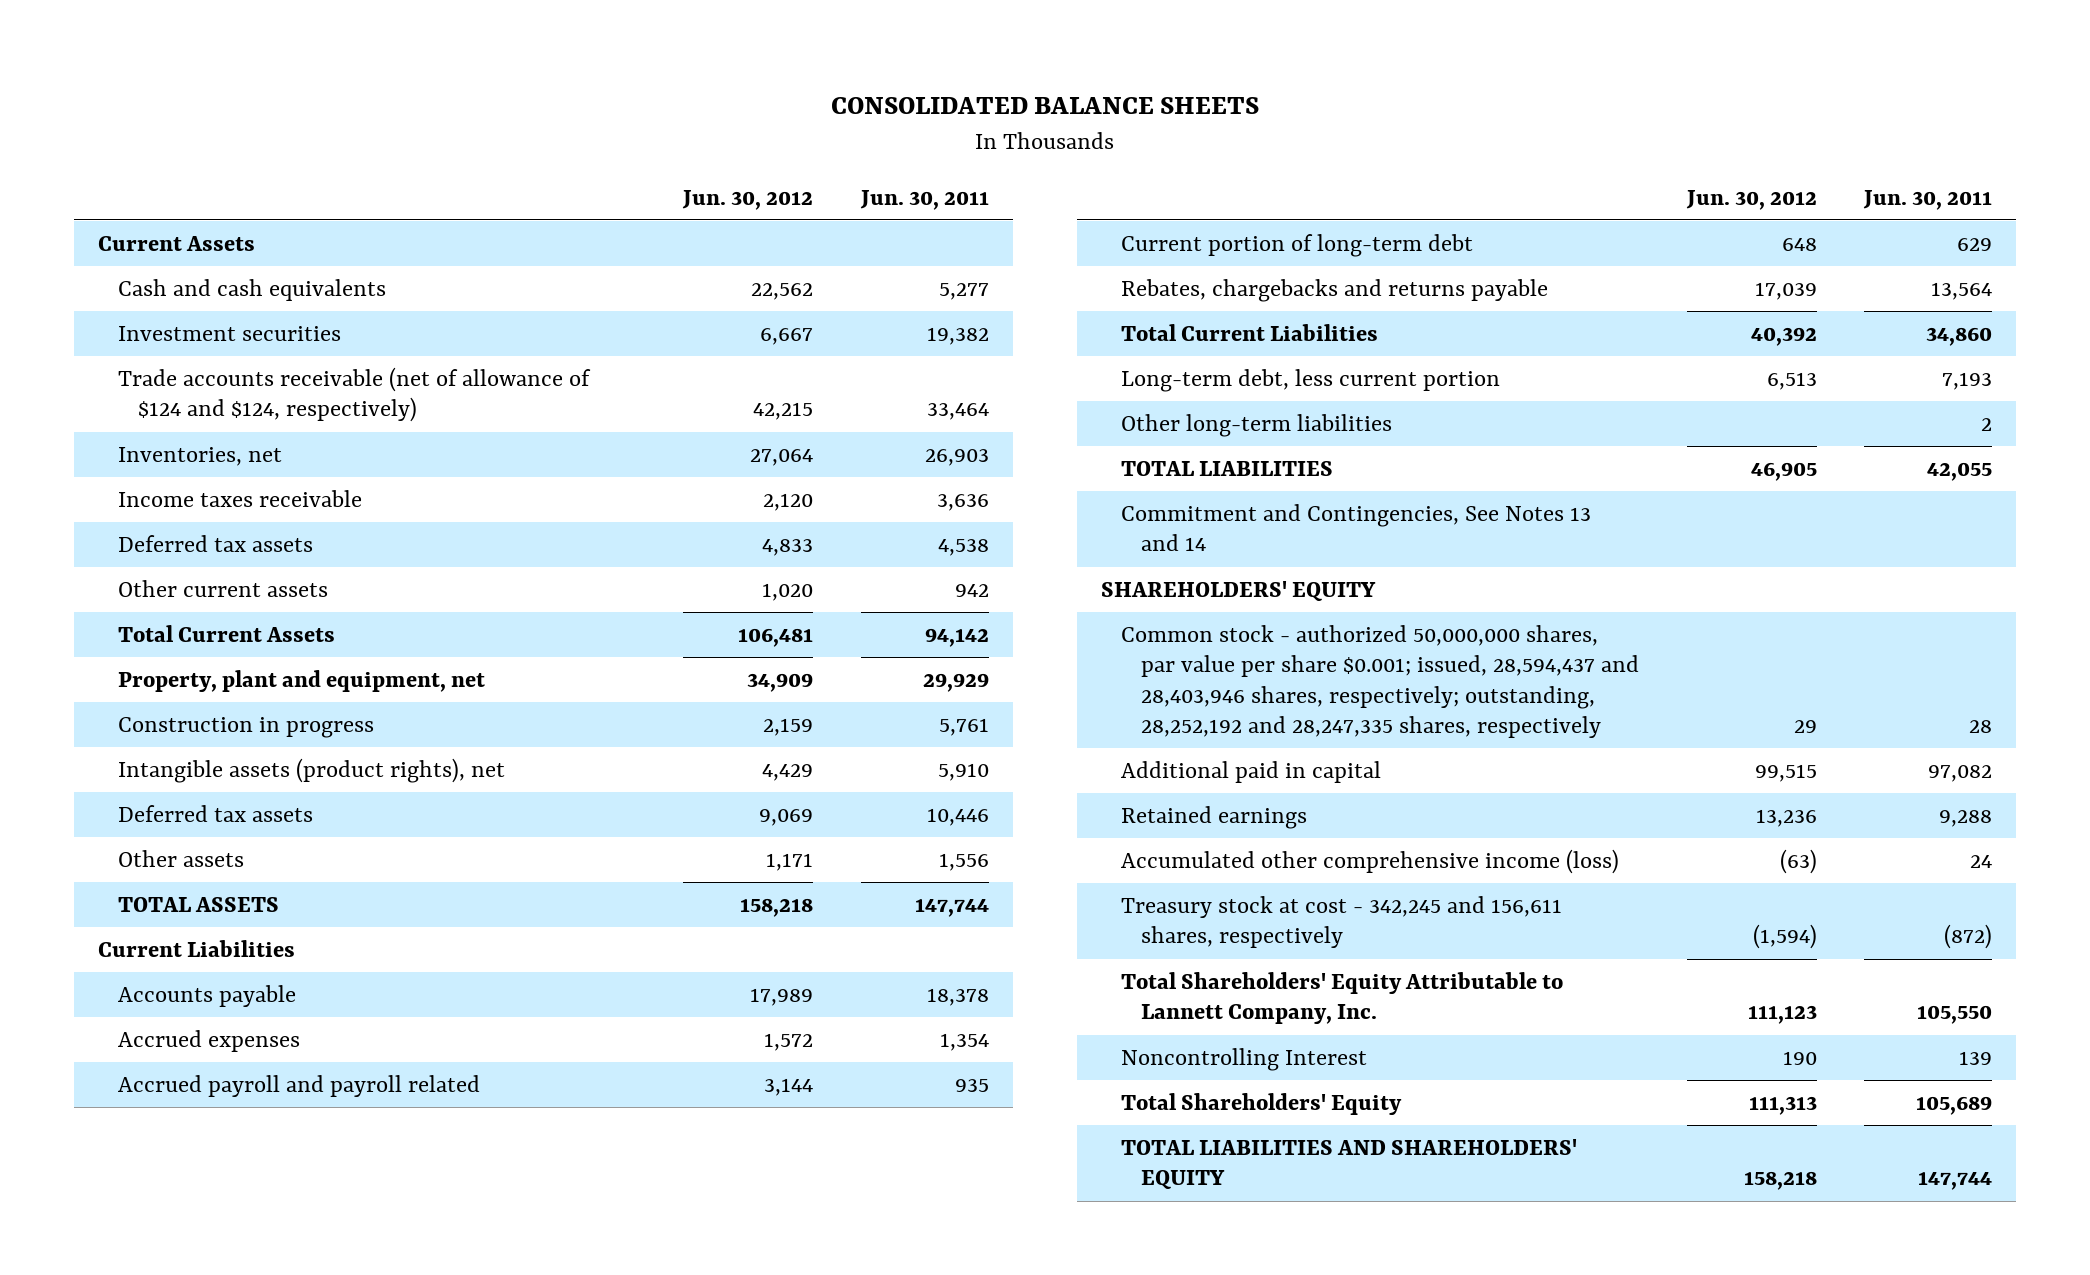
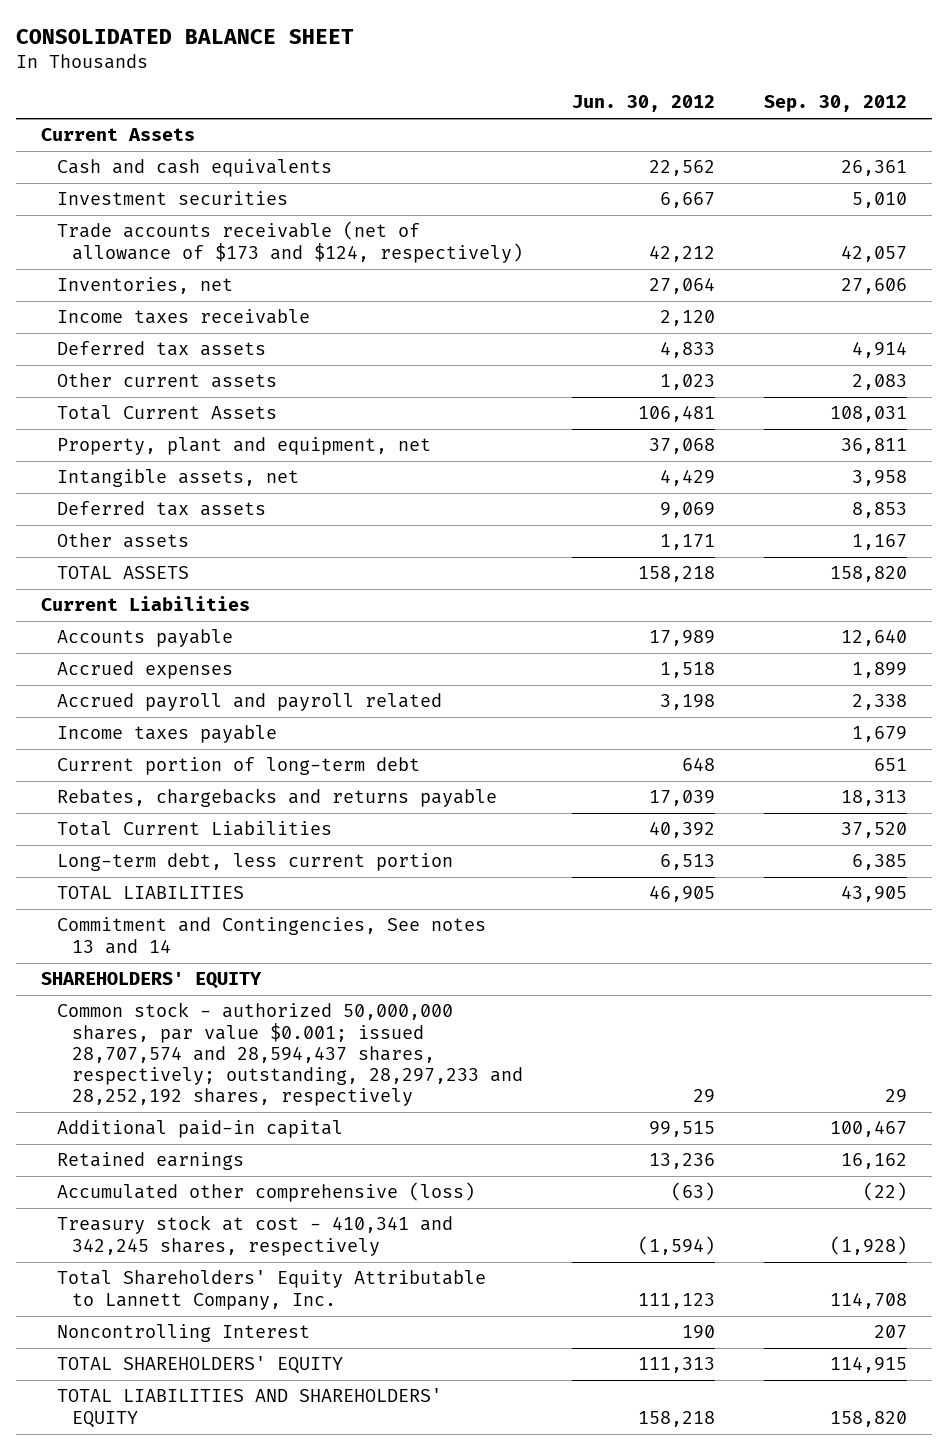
- CONSOLIDATED BALANCE SHEETS
+ CONSOLIDATED BALANCE SHEET
- | Jun. 30, 2012 | Jun. 30, 2011
+ | Jun. 30, 2012 | Sep. 30, 2012
- Trade accounts receivable (net of allowance of $124 and $124, respectively) | 42,215 | 33,464
+ Trade accounts receivable (net of allowance of $173 and $124, respectively) | 42,212 | 42,057
- Other current assets | 1,020 | 942
+ Other current assets | 1,023 | 2,083
- Property, plant and equipment, net | 34,909 | 29,929
- Construction in progress | 2,159 | 5,761
- Intangible assets (product rights), net | 4,429 | 5,910
+ Property, plant and equipment, net | 37,068 | 36,811
+ Intangible assets, net | 4,429 | 3,958
- Accrued expenses | 1,572 | 1,354
- Accrued payroll and payroll related | 3,144 | 935
+ Accrued expenses | 1,518 | 1,899
+ Accrued payroll and payroll related | 3,198 | 2,338
+ Income taxes payable | | 1,679
- Other long-term liabilities | | 2
- Commitment and Contingencies, See Notes 13 and 14
+ Commitment and Contingencies, See notes 13 and 14
- Common stock - authorized 50,000,000 shares, par value per share $0.001; issued, 28,594,437 and 28,403,946 shares, respectively; outstanding, 28,252,192 and 28,247,335 shares, respectively | 29 | 28
- Additional paid in capital | 99,515 | 97,082
+ Common stock - authorized 50,000,000 shares, par value $0.001; issued 28,707,574 and 28,594,437 shares, respectively; outstanding, 28,297,233 and 28,252,192 shares, respectively | 29 | 29
+ Additional paid-in capital | 99,515 | 100,467
- Accumulated other comprehensive income (loss) | (63) | 24
- Treasury stock at cost - 342,245 and 156,611 shares, respectively | (1,594) | (872)
+ Accumulated other comprehensive (loss) | (63) | (22)
+ Treasury stock at cost - 410,341 and 342,245 shares, respectively | (1,594) | (1,928)
- Total Shareholders' Equity | 111,313 | 105,689
+ TOTAL SHAREHOLDERS' EQUITY | 111,313 | 114,915

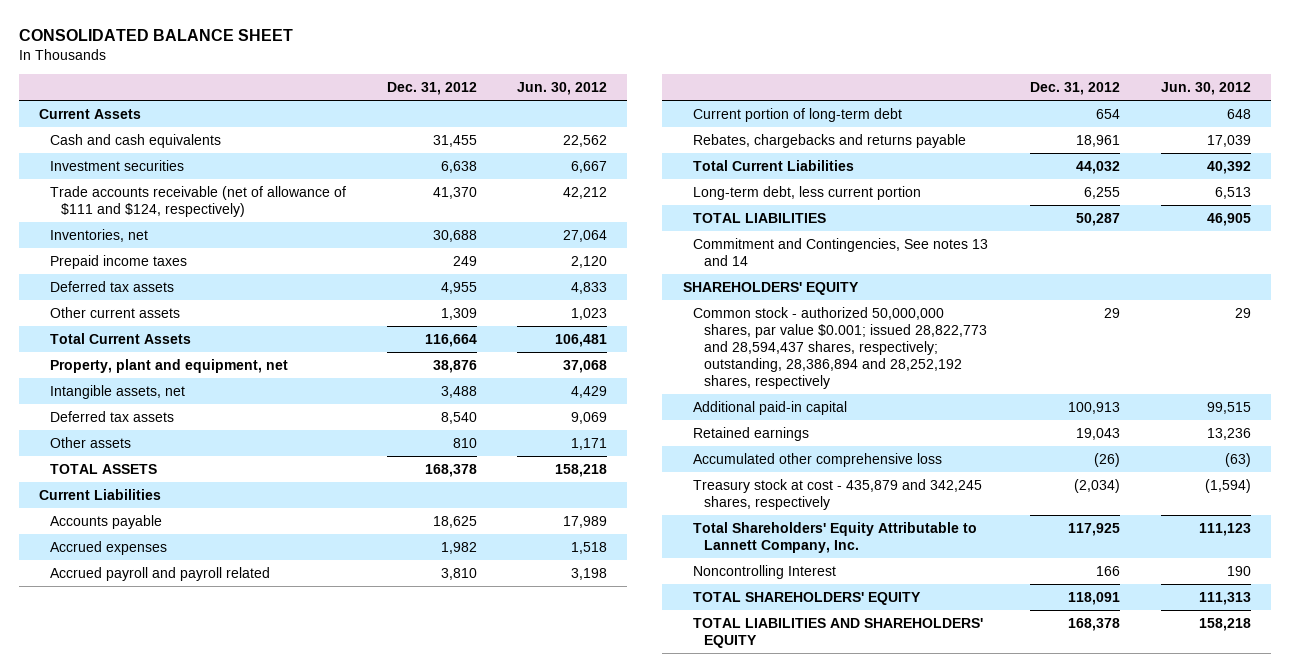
- | Jun. 30, 2012 | Sep. 30, 2012
+ | Dec. 31, 2012 | Jun. 30, 2012
- Trade accounts receivable (net of allowance of $173 and $124, respectively) | 42,212 | 42,057
+ Trade accounts receivable (net of allowance of $111 and $124, respectively) | 41,370 | 42,212
- Income taxes receivable | 2,120 |
+ Prepaid income taxes | 249 | 2,120
- Income taxes payable | | 1,679
- Common stock - authorized 50,000,000 shares, par value $0.001; issued 28,707,574 and 28,594,437 shares, respectively; outstanding, 28,297,233 and 28,252,192 shares, respectively | 29 | 29
+ Common stock - authorized 50,000,000 shares, par value $0.001; issued 28,822,773 and 28,594,437 shares, respectively; outstanding, 28,386,894 and 28,252,192 shares, respectively | 29 | 29
- Accumulated other comprehensive (loss) | (63) | (22)
- Treasury stock at cost - 410,341 and 342,245 shares, respectively | (1,594) | (1,928)
+ Accumulated other comprehensive loss | (26) | (63)
+ Treasury stock at cost - 435,879 and 342,245 shares, respectively | (2,034) | (1,594)

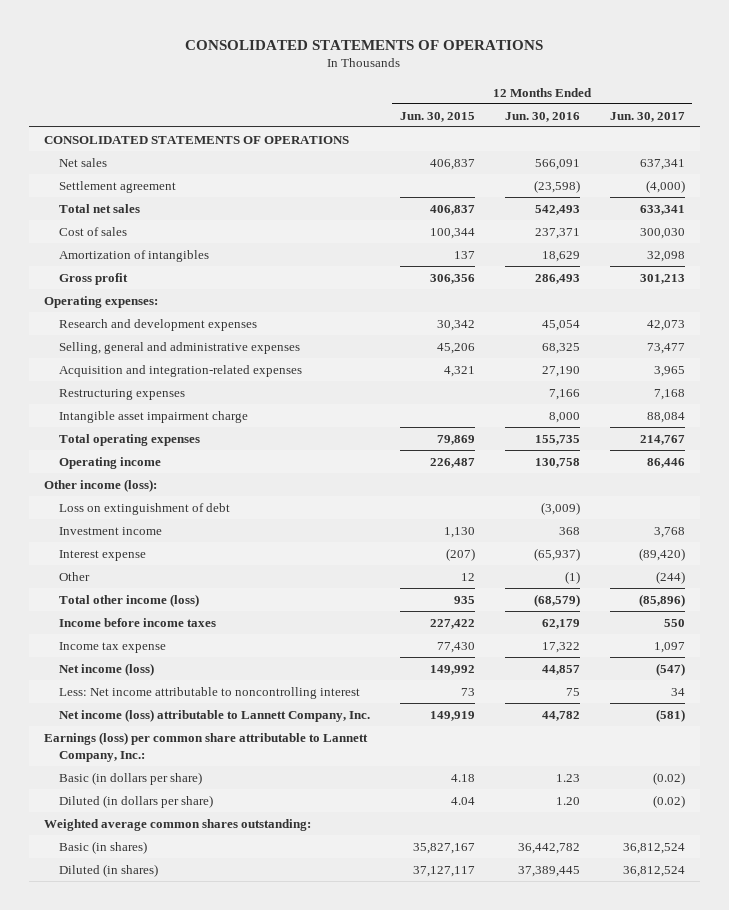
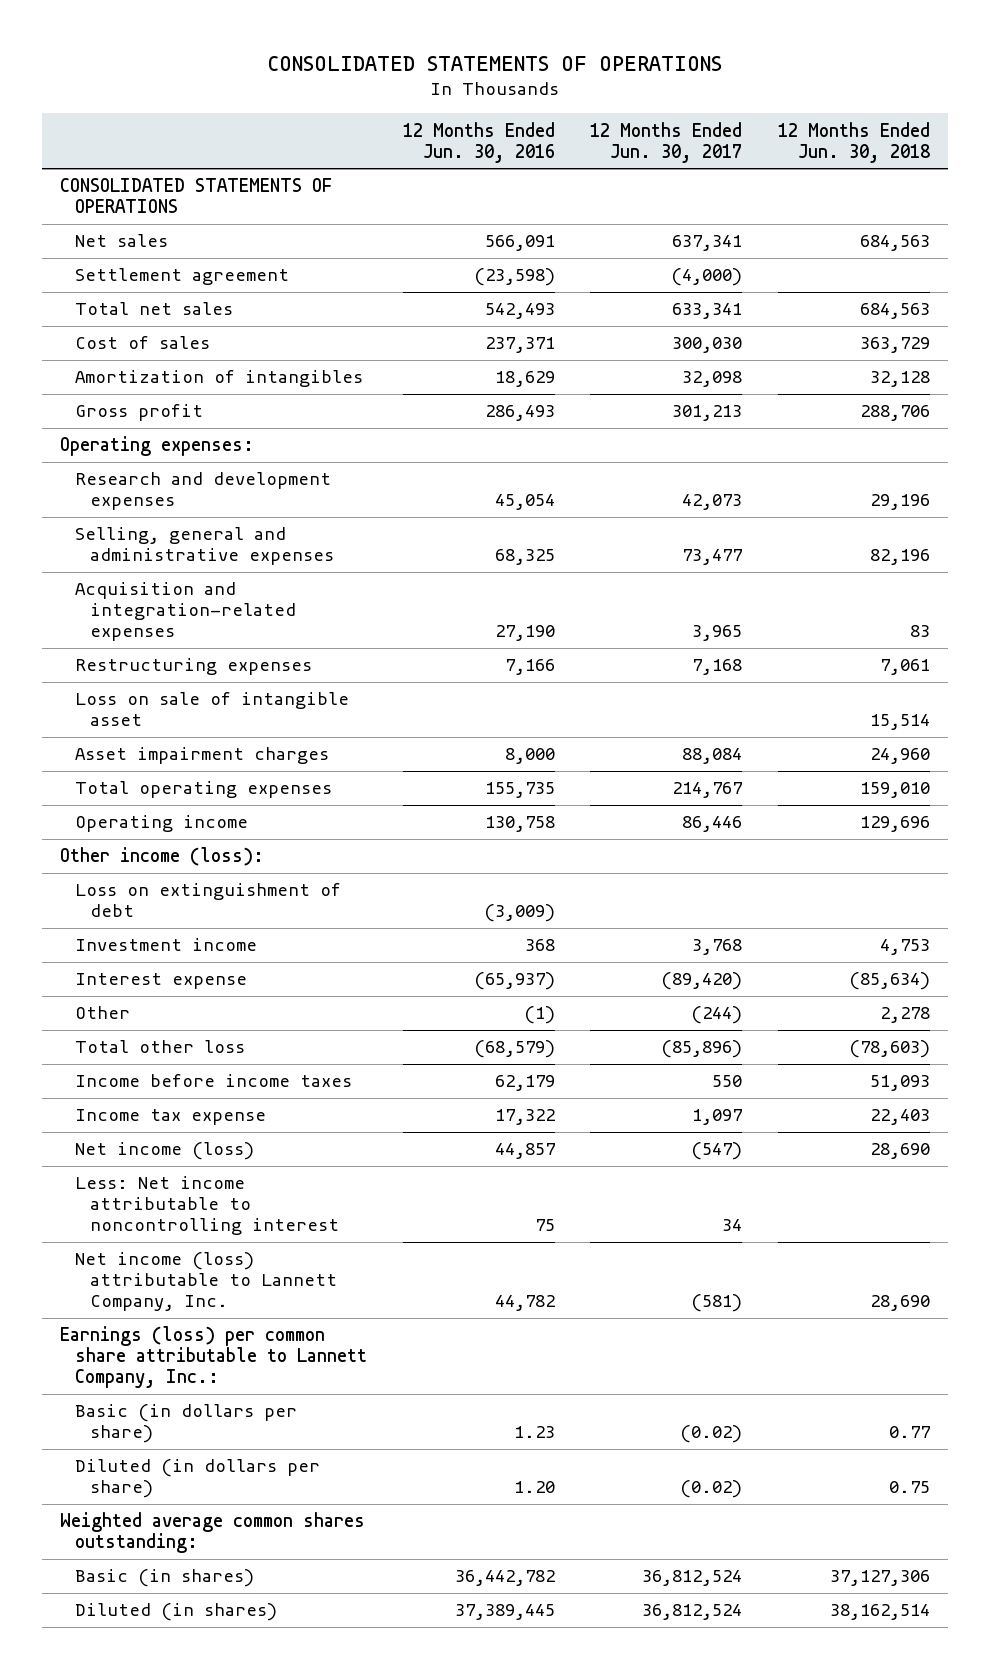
- | 12 Months Ended Jun. 30, 2015 | 12 Months Ended Jun. 30, 2016 | 12 Months Ended Jun. 30, 2017
+ | 12 Months Ended Jun. 30, 2016 | 12 Months Ended Jun. 30, 2017 | 12 Months Ended Jun. 30, 2018
- Intangible asset impairment charge | | 8,000 | 88,084
+ Loss on sale of intangible asset | | | 15,514
+ Asset impairment charges | 8,000 | 88,084 | 24,960
- Total other income (loss) | 935 | (68,579) | (85,896)
+ Total other loss | (68,579) | (85,896) | (78,603)

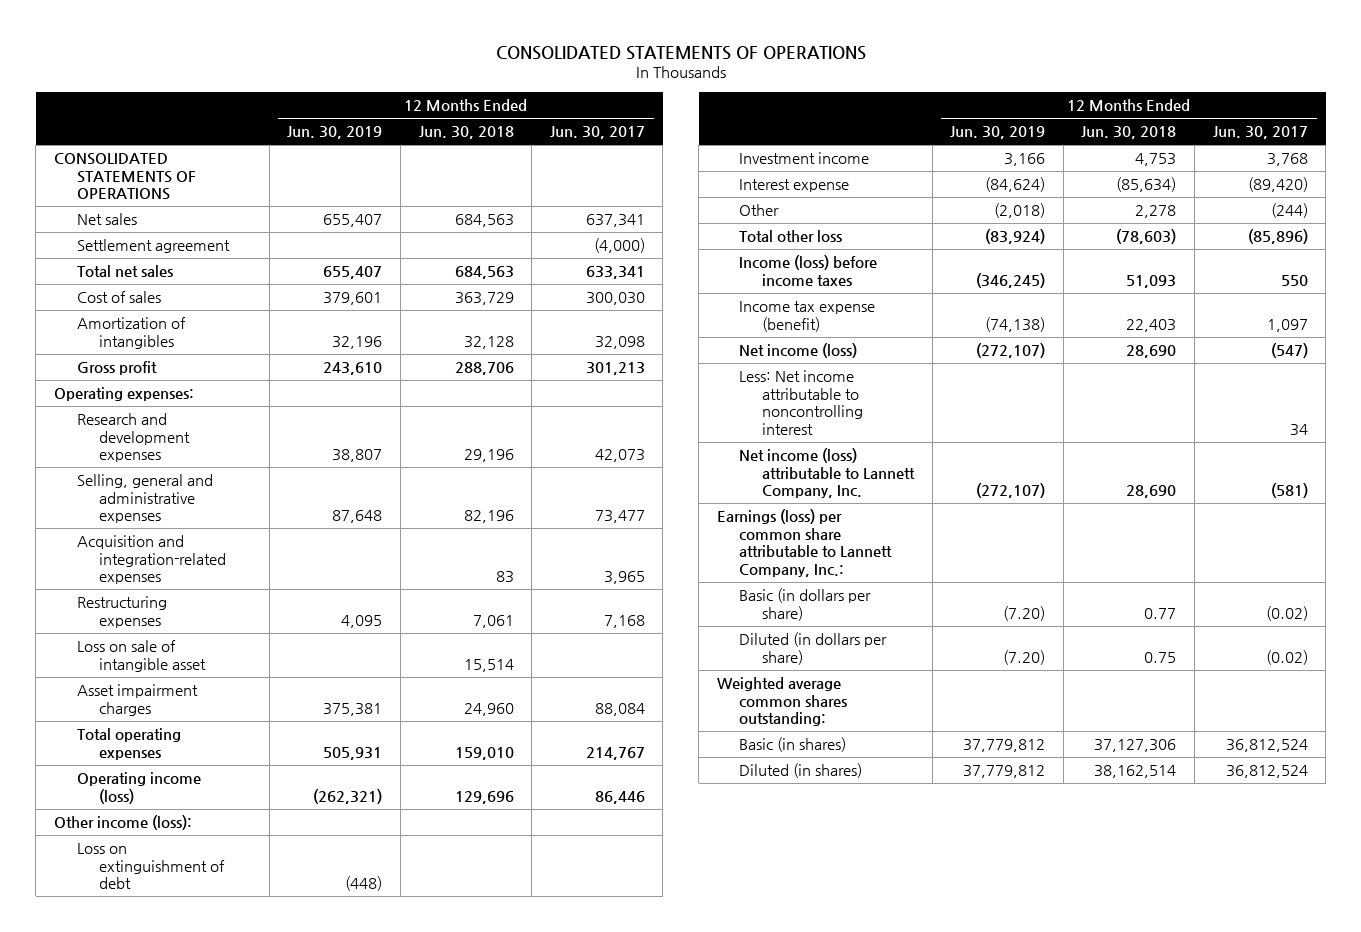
- | 12 Months Ended Jun. 30, 2016 | 12 Months Ended Jun. 30, 2017 | 12 Months Ended Jun. 30, 2018
+ | 12 Months Ended Jun. 30, 2019 | 12 Months Ended Jun. 30, 2018 | 12 Months Ended Jun. 30, 2017
- Operating income | 130,758 | 86,446 | 129,696
+ Operating income (loss) | (262,321) | 129,696 | 86,446
- Income before income taxes | 62,179 | 550 | 51,093
- Income tax expense | 17,322 | 1,097 | 22,403
+ Income (loss) before income taxes | (346,245) | 51,093 | 550
+ Income tax expense (benefit) | (74,138) | 22,403 | 1,097

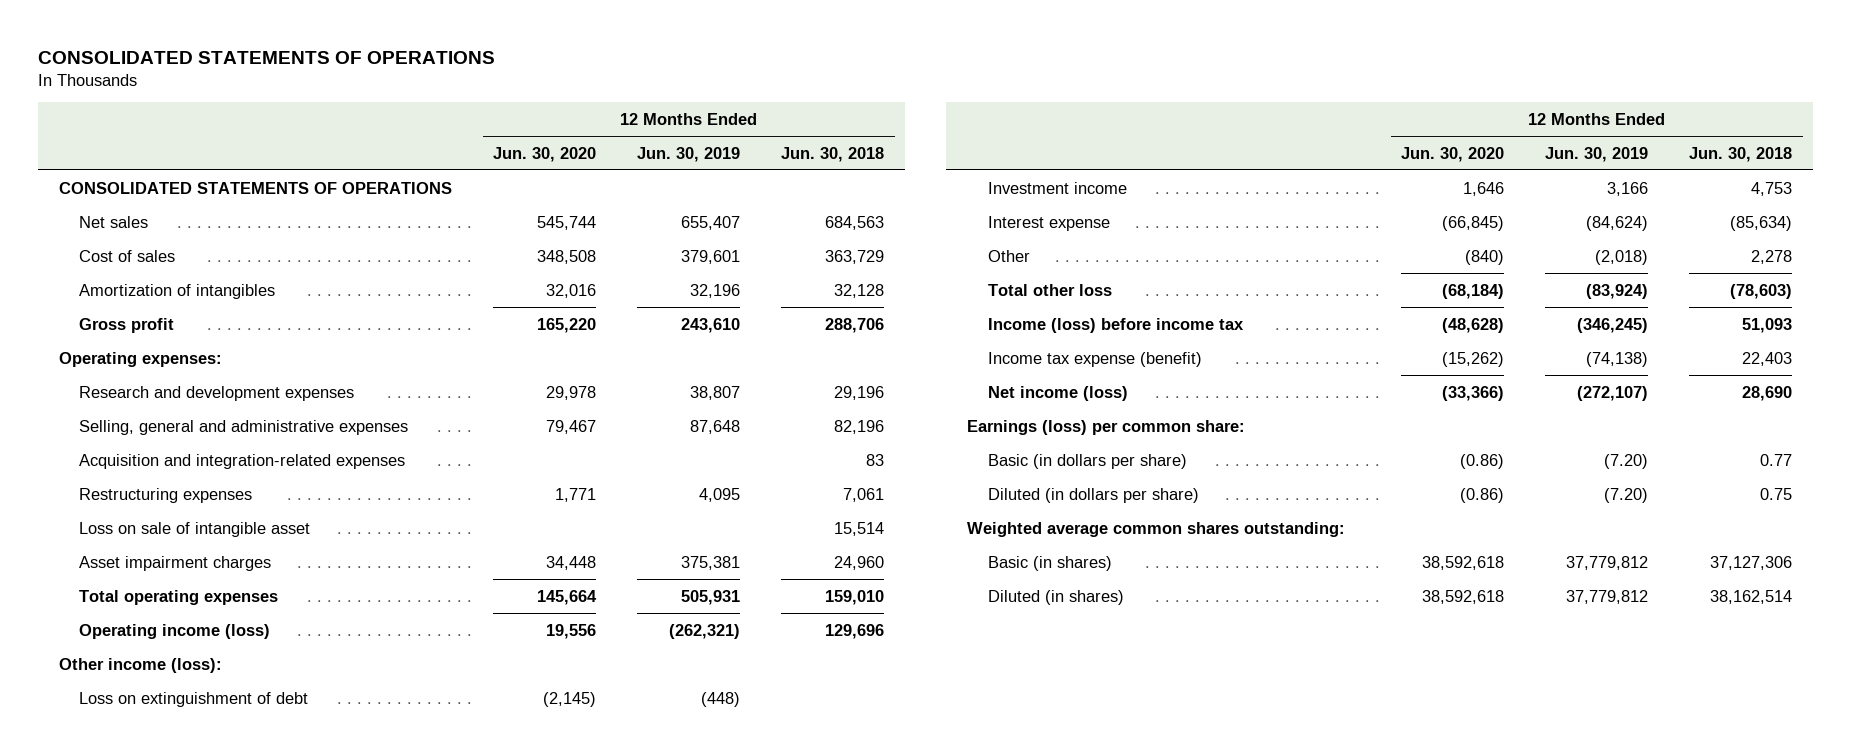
- | 12 Months Ended Jun. 30, 2019 | 12 Months Ended Jun. 30, 2018 | 12 Months Ended Jun. 30, 2017
+ | 12 Months Ended Jun. 30, 2020 | 12 Months Ended Jun. 30, 2019 | 12 Months Ended Jun. 30, 2018
- Settlement agreement | | | (4,000)
- Total net sales | 655,407 | 684,563 | 633,341
- Income (loss) before income taxes | (346,245) | 51,093 | 550
+ Income (loss) before income tax | (48,628) | (346,245) | 51,093
- Less: Net income attributable to noncontrolling interest | | | 34
- Net income (loss) attributable to Lannett Company, Inc. | (272,107) | 28,690 | (581)
- Earnings (loss) per common share attributable to Lannett Company, Inc.:
+ Earnings (loss) per common share:

